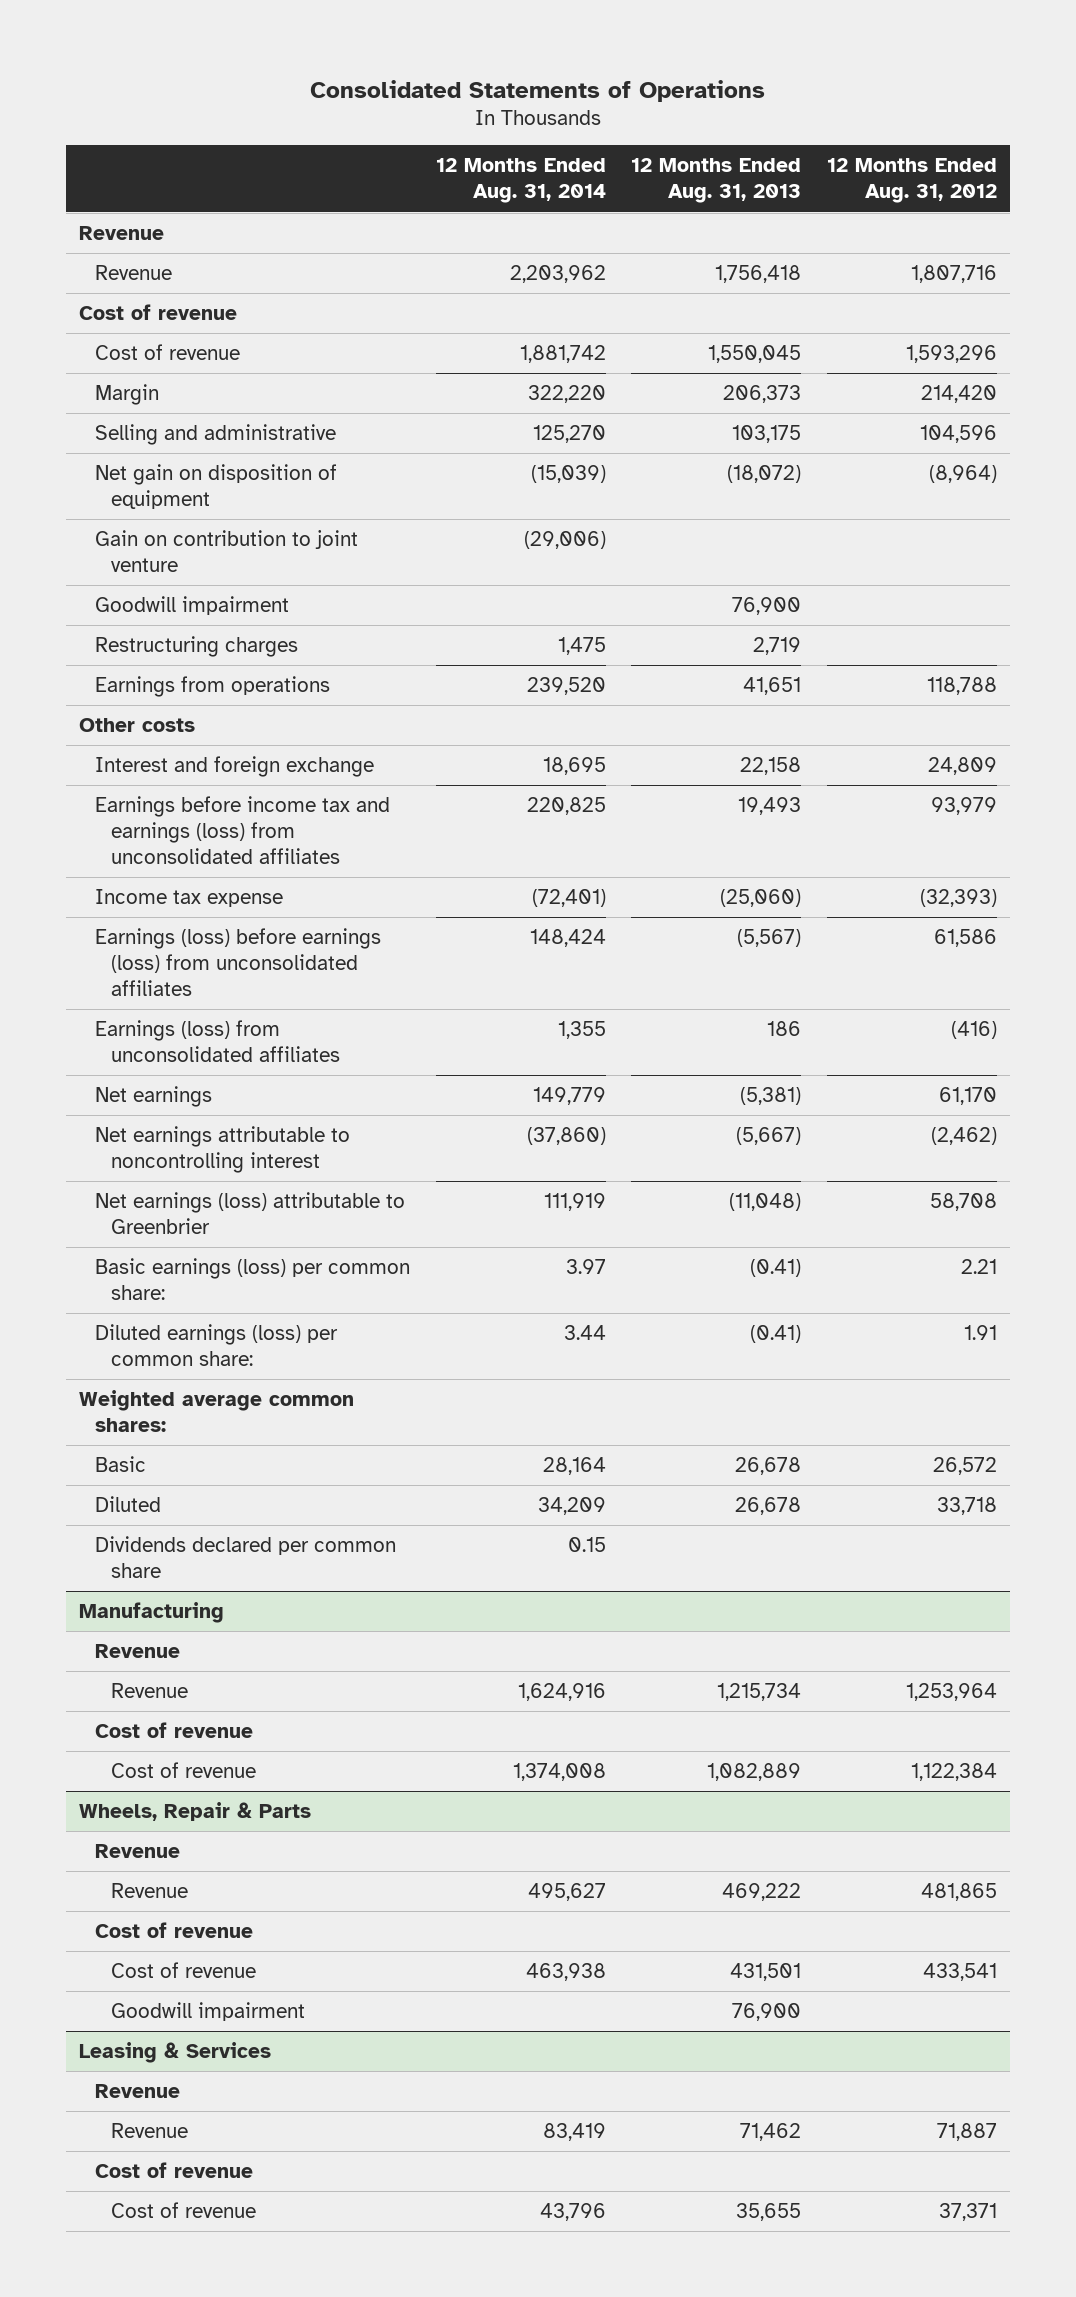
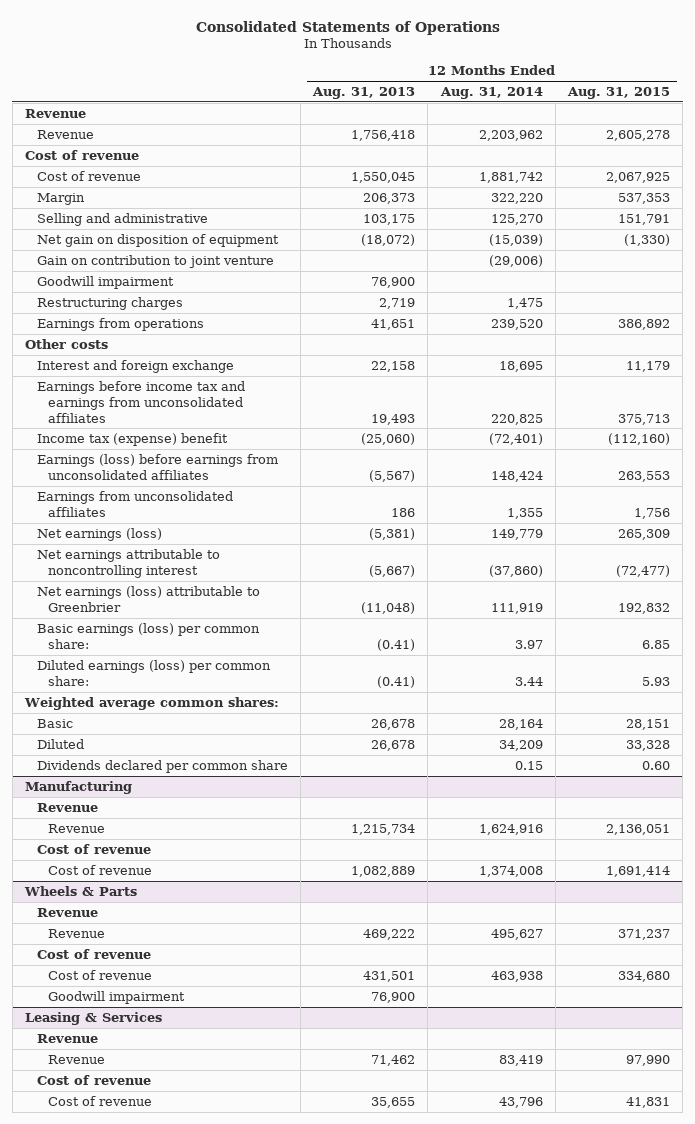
- | 12 Months Ended Aug. 31, 2014 | 12 Months Ended Aug. 31, 2013 | 12 Months Ended Aug. 31, 2012
+ | 12 Months Ended Aug. 31, 2013 | 12 Months Ended Aug. 31, 2014 | 12 Months Ended Aug. 31, 2015
- Earnings before income tax and earnings (loss) from unconsolidated affiliates | 220,825 | 19,493 | 93,979
- Income tax expense | (72,401) | (25,060) | (32,393)
- Earnings (loss) before earnings (loss) from unconsolidated affiliates | 148,424 | (5,567) | 61,586
- Earnings (loss) from unconsolidated affiliates | 1,355 | 186 | (416)
- Net earnings | 149,779 | (5,381) | 61,170
+ Earnings before income tax and earnings from unconsolidated affiliates | 19,493 | 220,825 | 375,713
+ Income tax (expense) benefit | (25,060) | (72,401) | (112,160)
+ Earnings (loss) before earnings from unconsolidated affiliates | (5,567) | 148,424 | 263,553
+ Earnings from unconsolidated affiliates | 186 | 1,355 | 1,756
+ Net earnings (loss) | (5,381) | 149,779 | 265,309
- Wheels, Repair & Parts
+ Wheels & Parts

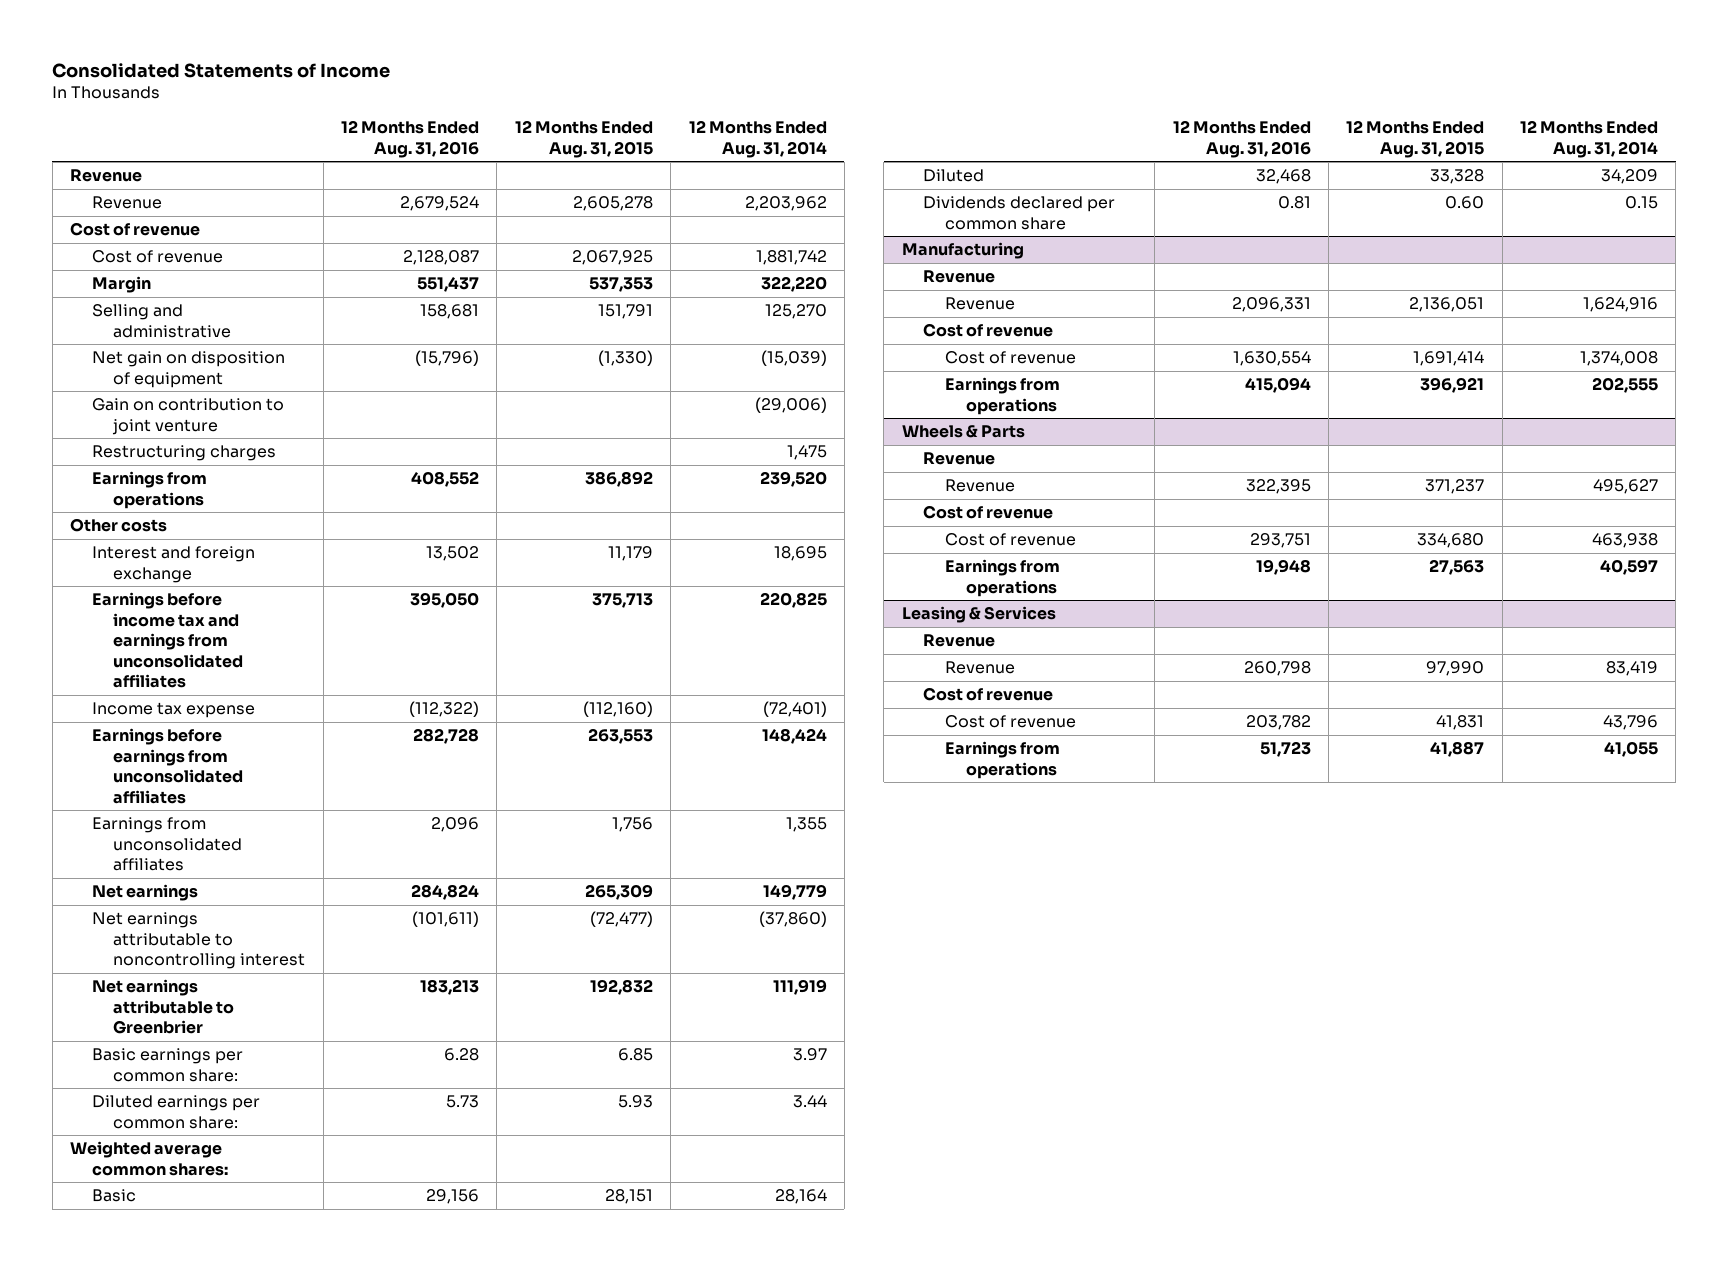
- Consolidated Statements of Operations
+ Consolidated Statements of Income
- | 12 Months Ended Aug. 31, 2013 | 12 Months Ended Aug. 31, 2014 | 12 Months Ended Aug. 31, 2015
+ | 12 Months Ended Aug. 31, 2016 | 12 Months Ended Aug. 31, 2015 | 12 Months Ended Aug. 31, 2014
- Goodwill impairment | 76,900 | |
- Income tax (expense) benefit | (25,060) | (72,401) | (112,160)
- Earnings (loss) before earnings from unconsolidated affiliates | (5,567) | 148,424 | 263,553
+ Income tax expense | (112,322) | (112,160) | (72,401)
+ Earnings before earnings from unconsolidated affiliates | 282,728 | 263,553 | 148,424
- Net earnings (loss) | (5,381) | 149,779 | 265,309
+ Net earnings | 284,824 | 265,309 | 149,779
- Net earnings (loss) attributable to Greenbrier | (11,048) | 111,919 | 192,832
- Basic earnings (loss) per common share: | (0.41) | 3.97 | 6.85
- Diluted earnings (loss) per common share: | (0.41) | 3.44 | 5.93
+ Net earnings attributable to Greenbrier | 183,213 | 192,832 | 111,919
+ Basic earnings per common share: | 6.28 | 6.85 | 3.97
+ Diluted earnings per common share: | 5.73 | 5.93 | 3.44
@ Manufacturing
+ Earnings from operations | 415,094 | 396,921 | 202,555
@ Wheels & Parts
- Goodwill impairment | 76,900 | |
+ Earnings from operations | 19,948 | 27,563 | 40,597
@ Leasing & Services
+ Earnings from operations | 51,723 | 41,887 | 41,055

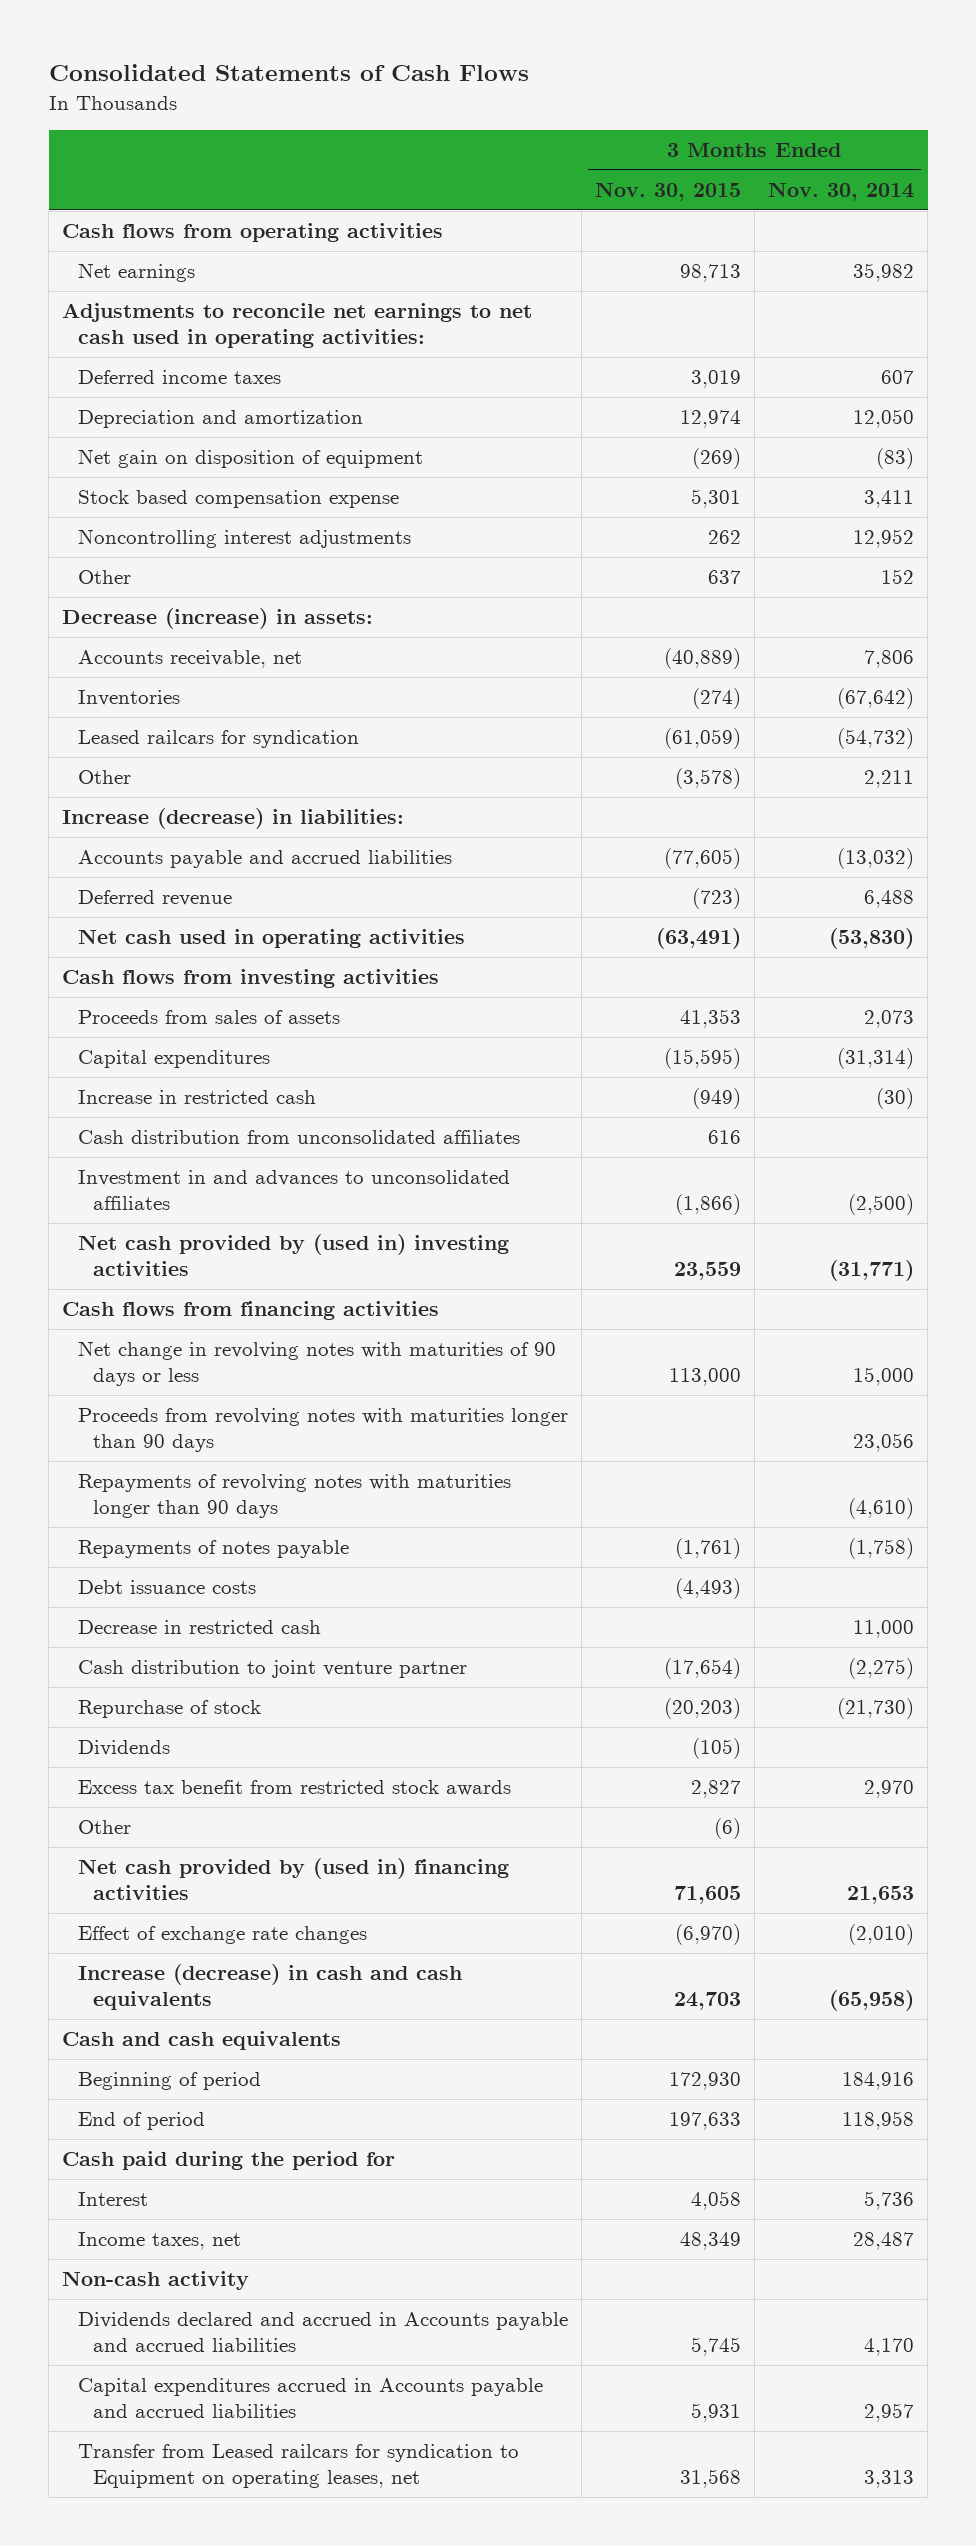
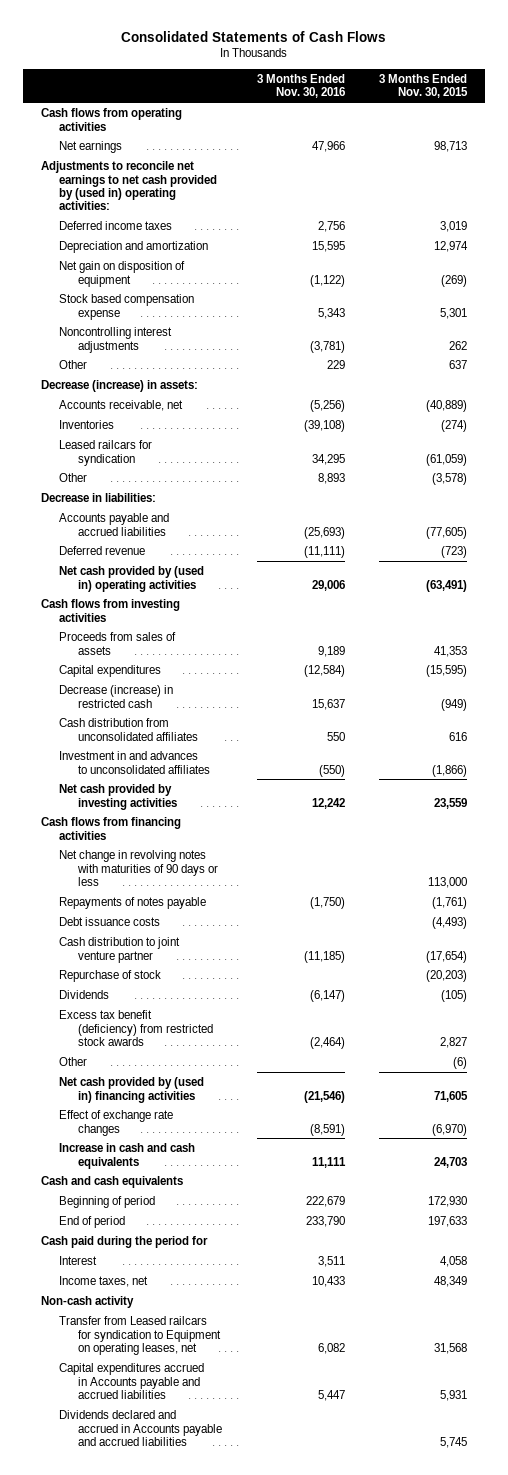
- | 3 Months Ended Nov. 30, 2015 | 3 Months Ended Nov. 30, 2014
+ | 3 Months Ended Nov. 30, 2016 | 3 Months Ended Nov. 30, 2015
- Adjustments to reconcile net earnings to net cash used in operating activities:
+ Adjustments to reconcile net earnings to net cash provided by (used in) operating activities:
- Increase (decrease) in liabilities:
+ Decrease in liabilities:
- Net cash used in operating activities | (63,491) | (53,830)
+ Net cash provided by (used in) operating activities | 29,006 | (63,491)
- Increase in restricted cash | (949) | (30)
+ Decrease (increase) in restricted cash | 15,637 | (949)
- Net cash provided by (used in) investing activities | 23,559 | (31,771)
+ Net cash provided by investing activities | 12,242 | 23,559
- Proceeds from revolving notes with maturities longer than 90 days | | 23,056
- Repayments of revolving notes with maturities longer than 90 days | | (4,610)
- Decrease in restricted cash | | 11,000
- Excess tax benefit from restricted stock awards | 2,827 | 2,970
+ Excess tax benefit (deficiency) from restricted stock awards | (2,464) | 2,827
- Increase (decrease) in cash and cash equivalents | 24,703 | (65,958)
+ Increase in cash and cash equivalents | 11,111 | 24,703
moved down: Capital expenditures accrued in Accounts payable and accrued liabilities | 5,447 | 5,931
moved down: Dividends declared and accrued in Accounts payable and accrued liabilities | | 5,745

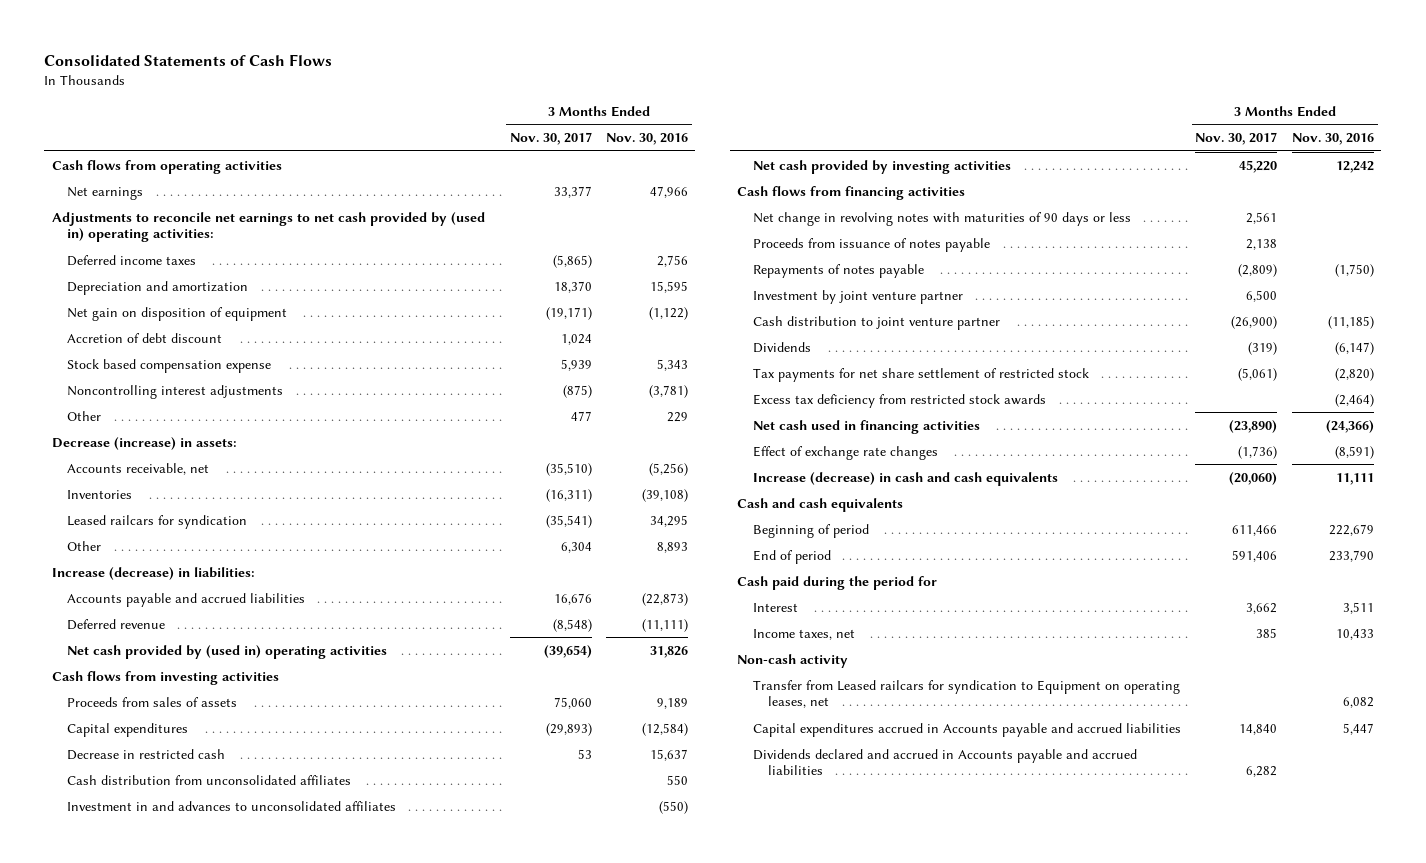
- | 3 Months Ended Nov. 30, 2016 | 3 Months Ended Nov. 30, 2015
+ | 3 Months Ended Nov. 30, 2017 | 3 Months Ended Nov. 30, 2016
+ Accretion of debt discount | 1,024 |
- Decrease in liabilities:
- Accounts payable and accrued liabilities | (25,693) | (77,605)
+ Increase (decrease) in liabilities:
+ Accounts payable and accrued liabilities | 16,676 | (22,873)
- Net cash provided by (used in) operating activities | 29,006 | (63,491)
+ Net cash provided by (used in) operating activities | (39,654) | 31,826
- Decrease (increase) in restricted cash | 15,637 | (949)
+ Decrease in restricted cash | 53 | 15,637
+ Proceeds from issuance of notes payable | 2,138 |
- Debt issuance costs | | (4,493)
+ Investment by joint venture partner | 6,500 |
- Repurchase of stock | | (20,203)
- Excess tax benefit (deficiency) from restricted stock awards | (2,464) | 2,827
- Other | | (6)
- Net cash provided by (used in) financing activities | (21,546) | 71,605
+ Tax payments for net share settlement of restricted stock | (5,061) | (2,820)
+ Excess tax deficiency from restricted stock awards | | (2,464)
+ Net cash used in financing activities | (23,890) | (24,366)
- Increase in cash and cash equivalents | 11,111 | 24,703
+ Increase (decrease) in cash and cash equivalents | (20,060) | 11,111

